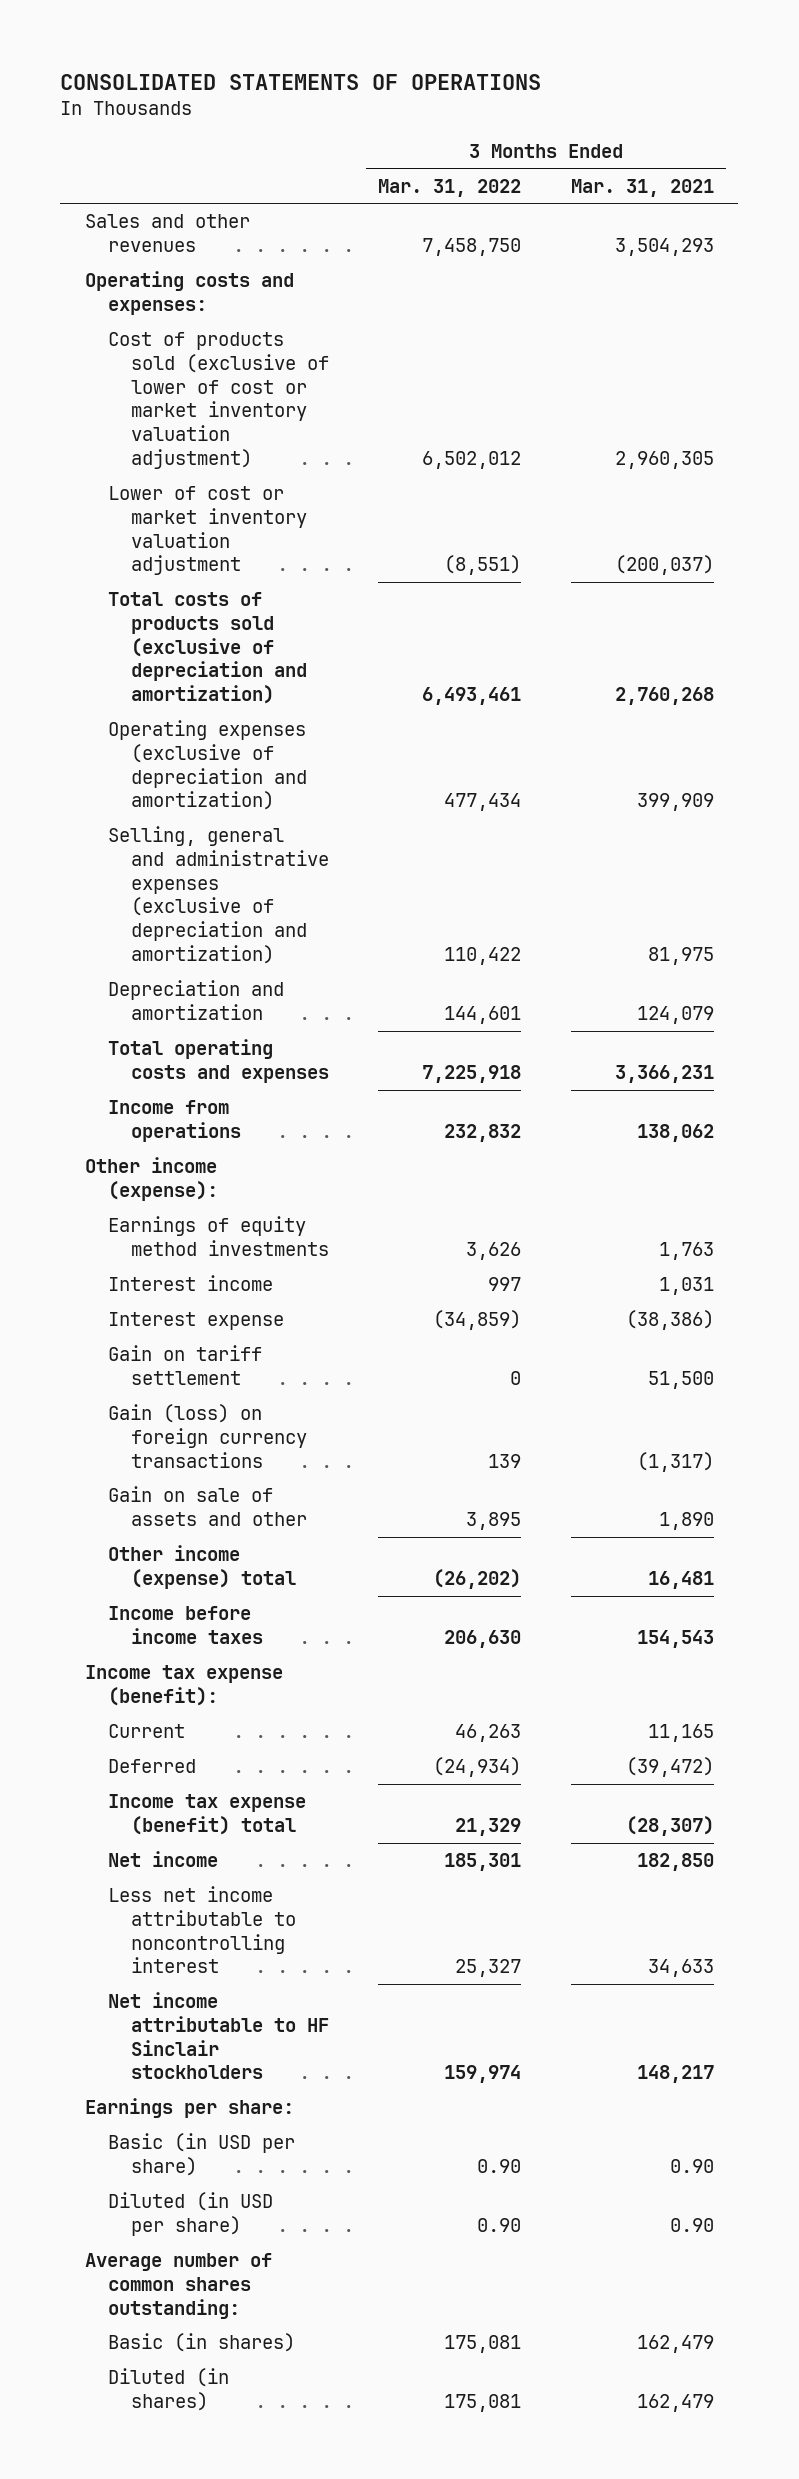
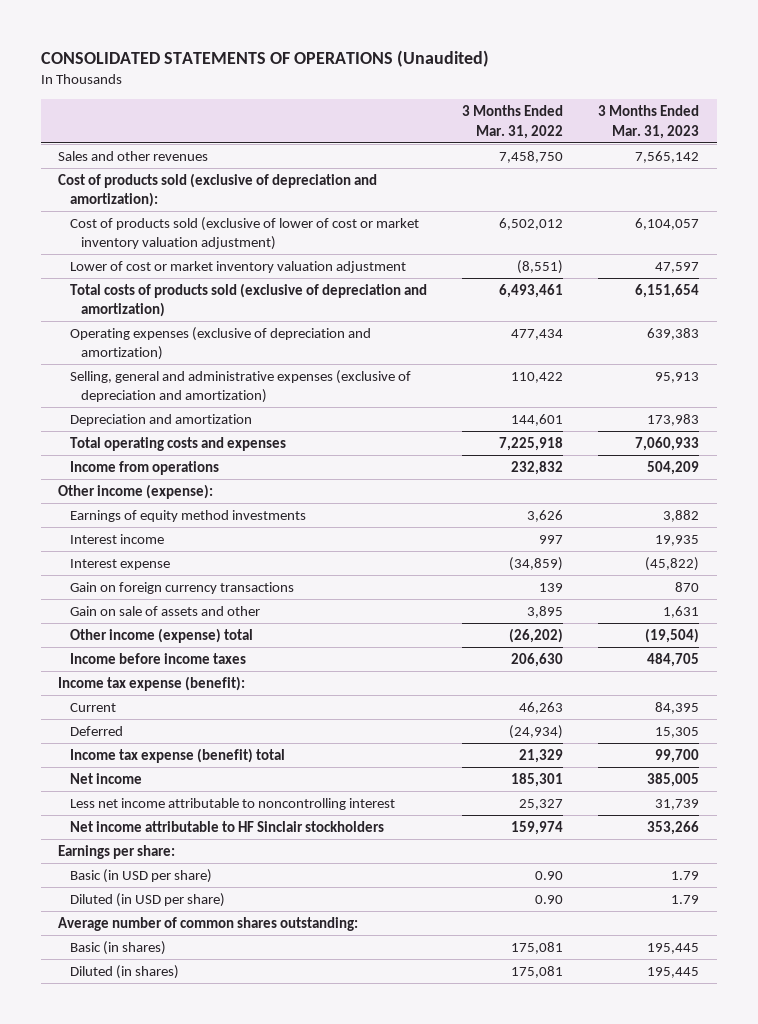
- CONSOLIDATED STATEMENTS OF OPERATIONS
+ CONSOLIDATED STATEMENTS OF OPERATIONS (Unaudited)
- | 3 Months Ended Mar. 31, 2022 | 3 Months Ended Mar. 31, 2021
+ | 3 Months Ended Mar. 31, 2022 | 3 Months Ended Mar. 31, 2023
- Operating costs and expenses:
+ Cost of products sold (exclusive of depreciation and amortization):
- Gain on tariff settlement | 0 | 51,500
- Gain (loss) on foreign currency transactions | 139 | (1,317)
+ Gain on foreign currency transactions | 139 | 870

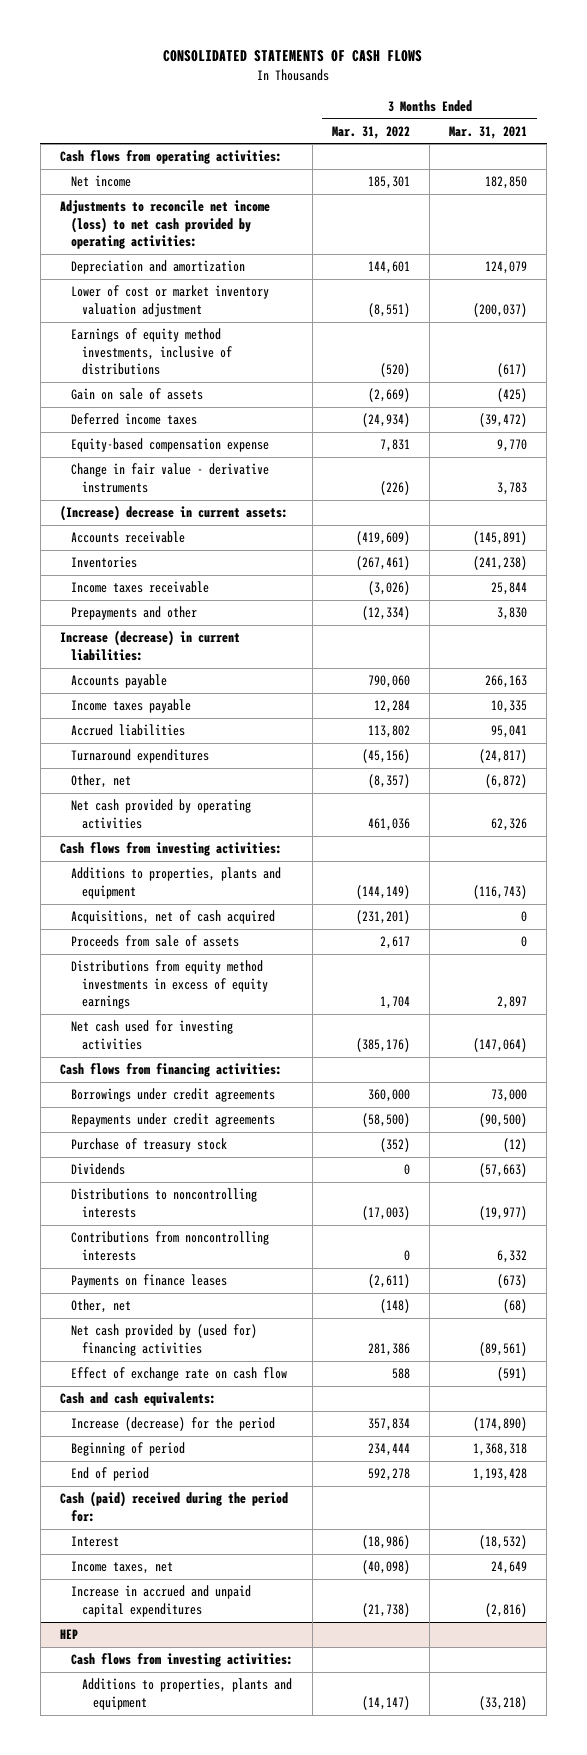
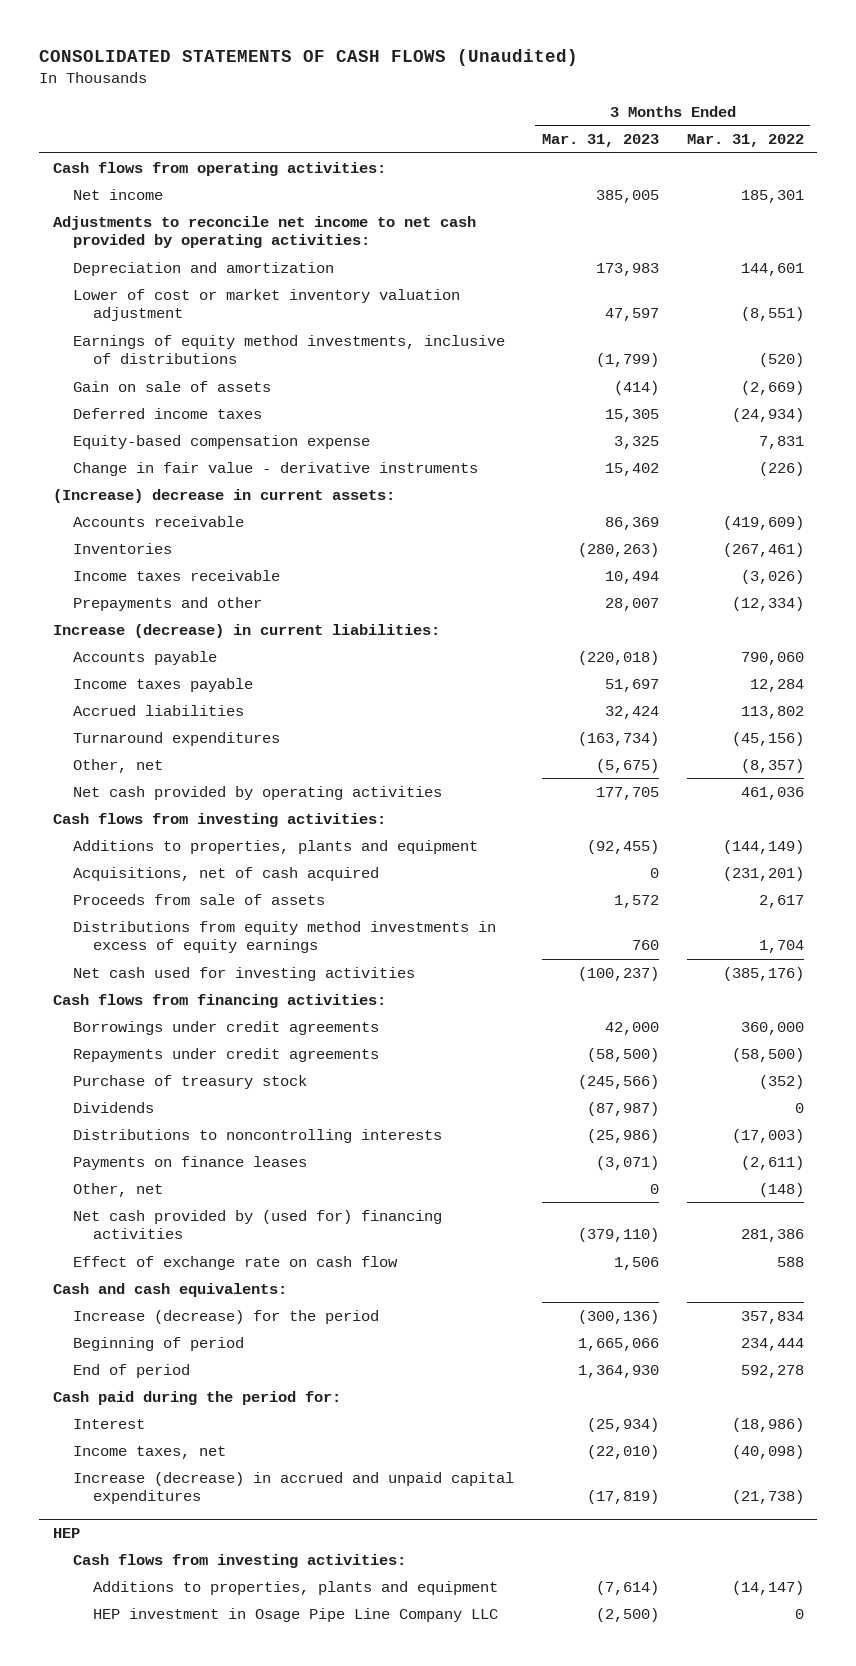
- CONSOLIDATED STATEMENTS OF CASH FLOWS
+ CONSOLIDATED STATEMENTS OF CASH FLOWS (Unaudited)
- | 3 Months Ended Mar. 31, 2022 | 3 Months Ended Mar. 31, 2021
+ | 3 Months Ended Mar. 31, 2023 | 3 Months Ended Mar. 31, 2022
- Adjustments to reconcile net income (loss) to net cash provided by operating activities:
+ Adjustments to reconcile net income to net cash provided by operating activities:
- Contributions from noncontrolling interests | 0 | 6,332
- Cash (paid) received during the period for:
+ Cash paid during the period for:
- Increase in accrued and unpaid capital expenditures | (21,738) | (2,816)
+ Increase (decrease) in accrued and unpaid capital expenditures | (17,819) | (21,738)
@ HEP
+ HEP investment in Osage Pipe Line Company LLC | (2,500) | 0

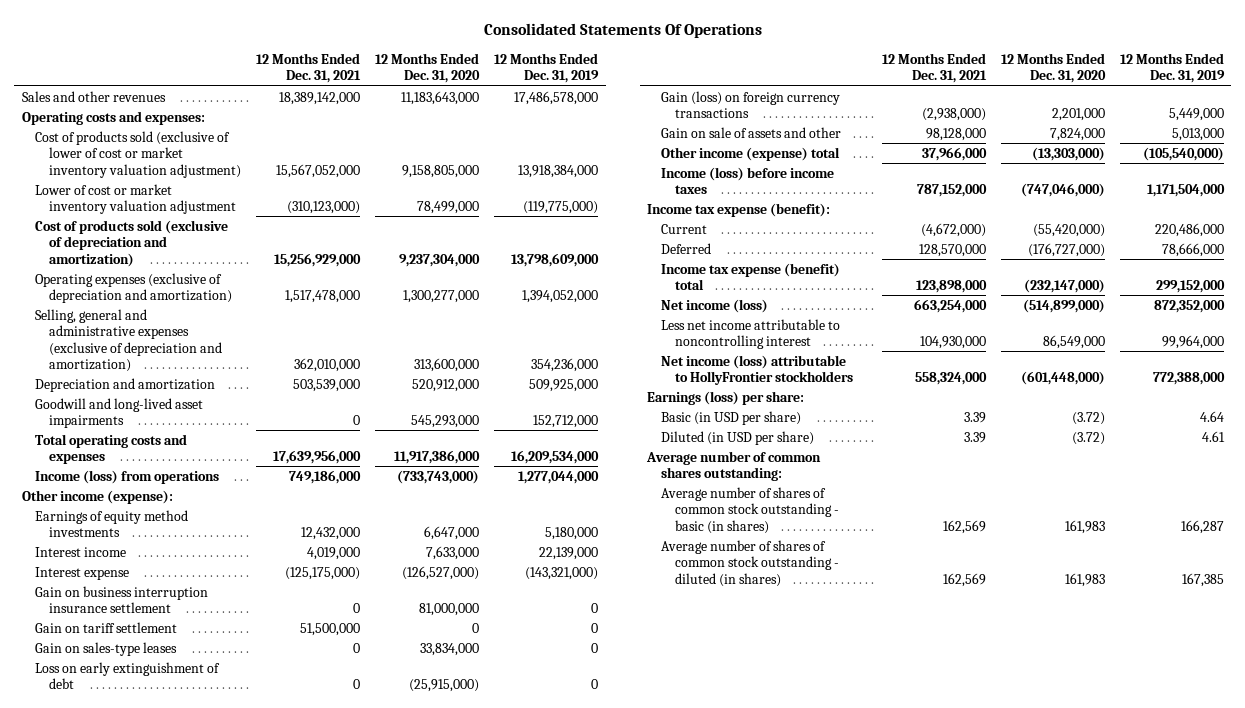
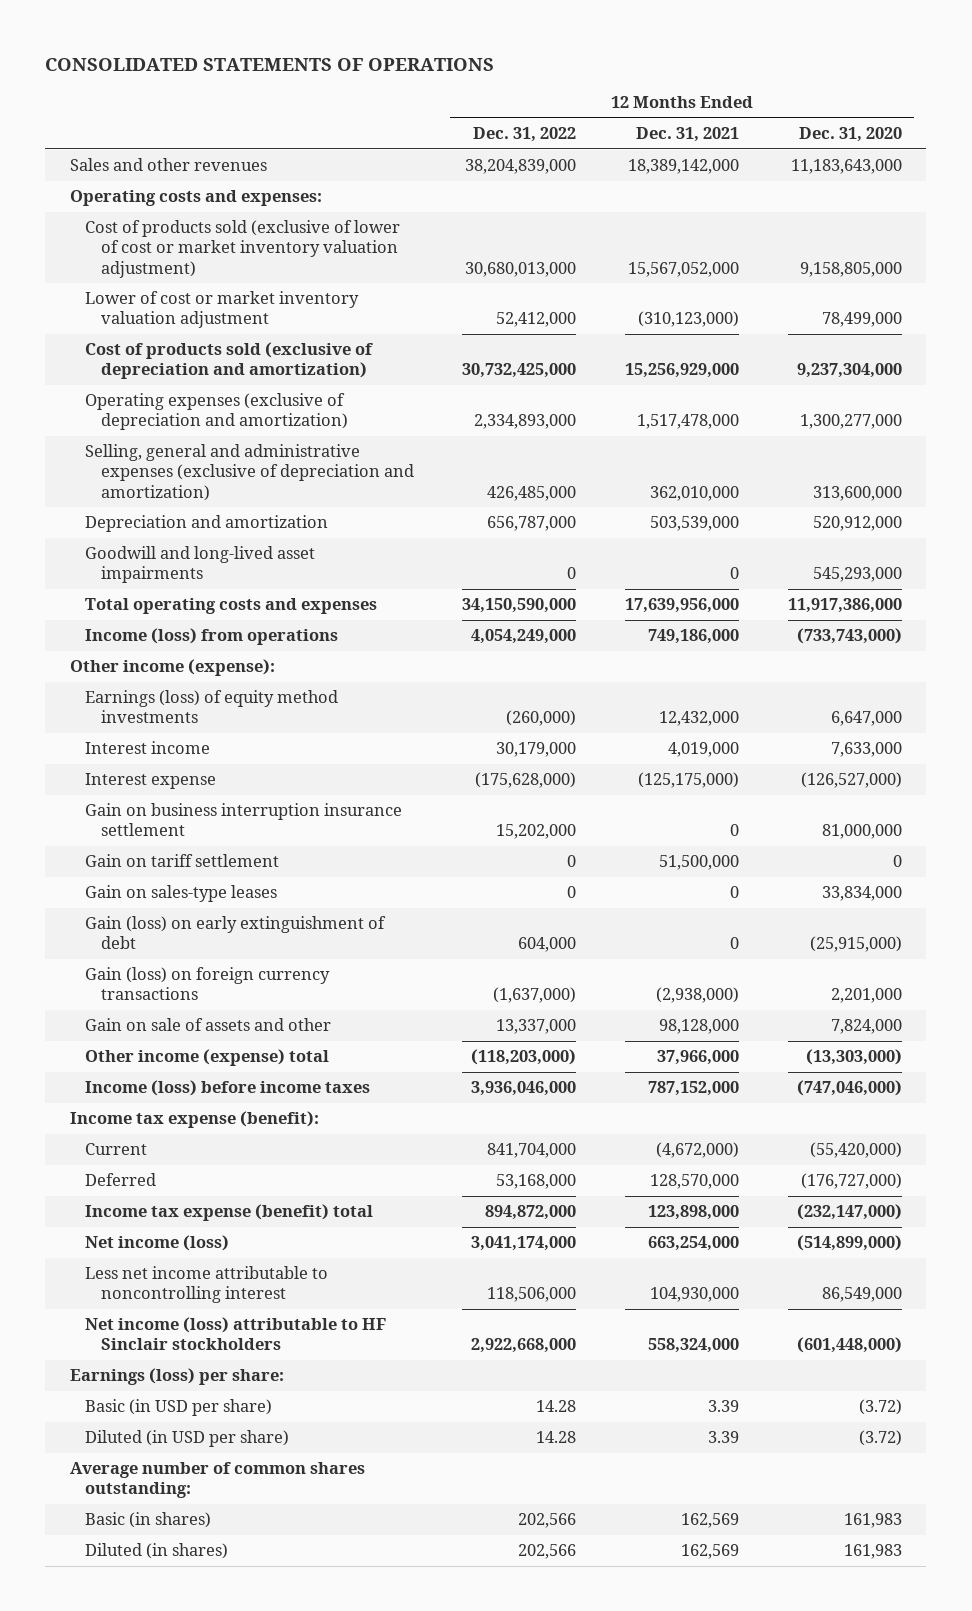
- Consolidated Statements Of Operations
+ CONSOLIDATED STATEMENTS OF OPERATIONS
- | 12 Months Ended Dec. 31, 2021 | 12 Months Ended Dec. 31, 2020 | 12 Months Ended Dec. 31, 2019
+ | 12 Months Ended Dec. 31, 2022 | 12 Months Ended Dec. 31, 2021 | 12 Months Ended Dec. 31, 2020
- Earnings of equity method investments | 12,432,000 | 6,647,000 | 5,180,000
+ Earnings (loss) of equity method investments | (260,000) | 12,432,000 | 6,647,000
- Loss on early extinguishment of debt | 0 | (25,915,000) | 0
+ Gain (loss) on early extinguishment of debt | 604,000 | 0 | (25,915,000)
- Net income (loss) attributable to HollyFrontier stockholders | 558,324,000 | (601,448,000) | 772,388,000
+ Net income (loss) attributable to HF Sinclair stockholders | 2,922,668,000 | 558,324,000 | (601,448,000)
- Average number of shares of common stock outstanding - basic (in shares) | 162,569 | 161,983 | 166,287
- Average number of shares of common stock outstanding - diluted (in shares) | 162,569 | 161,983 | 167,385
+ Basic (in shares) | 202,566 | 162,569 | 161,983
+ Diluted (in shares) | 202,566 | 162,569 | 161,983

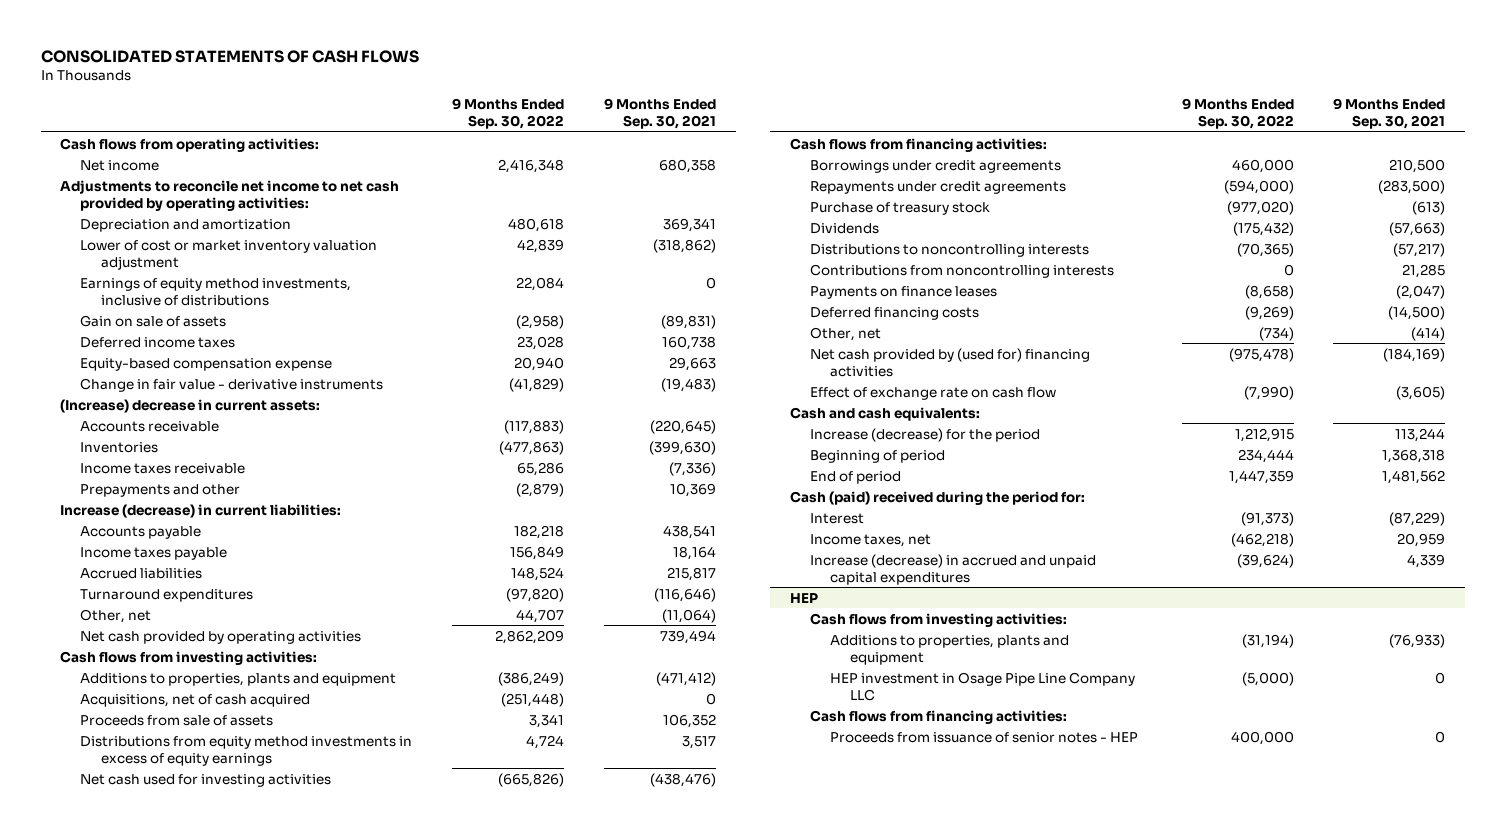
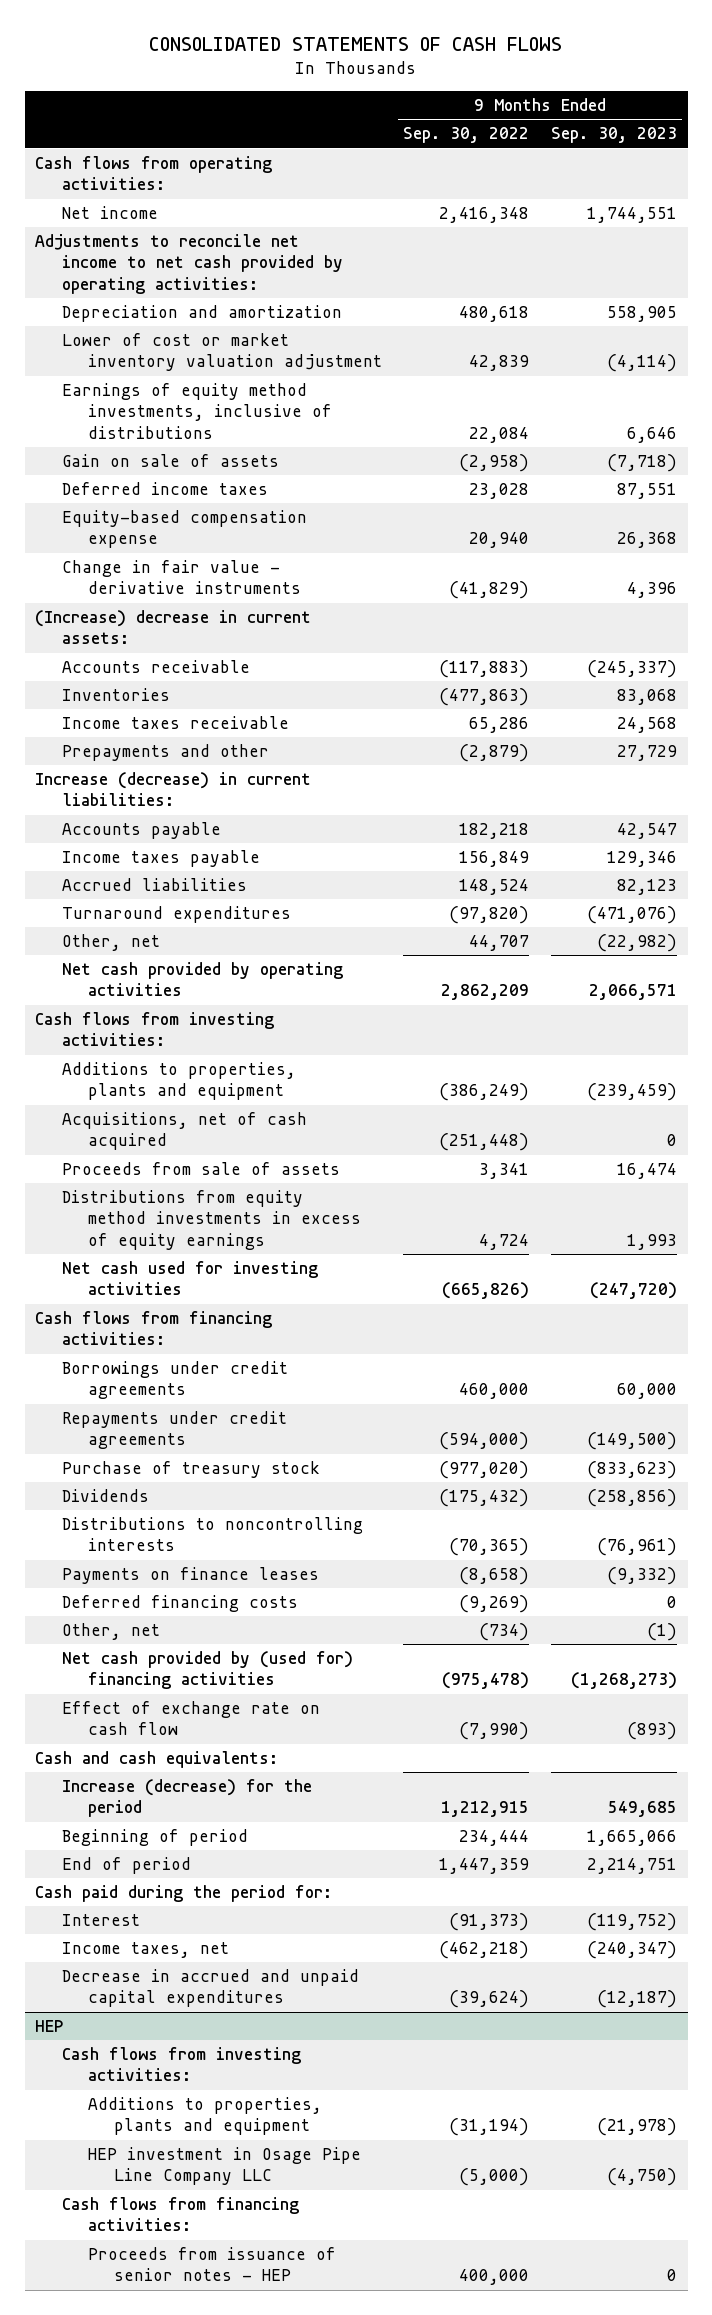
- | 9 Months Ended Sep. 30, 2022 | 9 Months Ended Sep. 30, 2021
+ | 9 Months Ended Sep. 30, 2022 | 9 Months Ended Sep. 30, 2023
- Contributions from noncontrolling interests | 0 | 21,285
- Cash (paid) received during the period for:
+ Cash paid during the period for:
- Increase (decrease) in accrued and unpaid capital expenditures | (39,624) | 4,339
+ Decrease in accrued and unpaid capital expenditures | (39,624) | (12,187)

